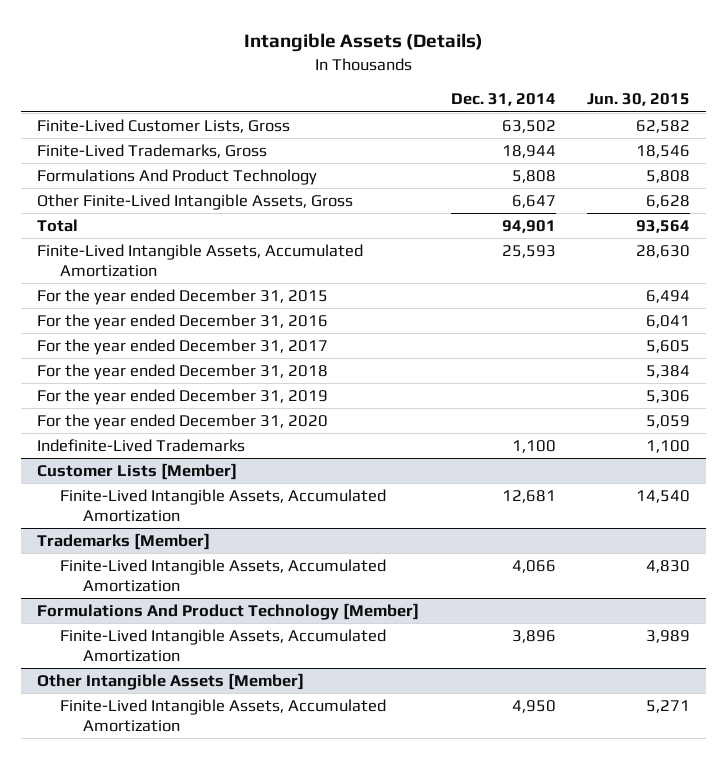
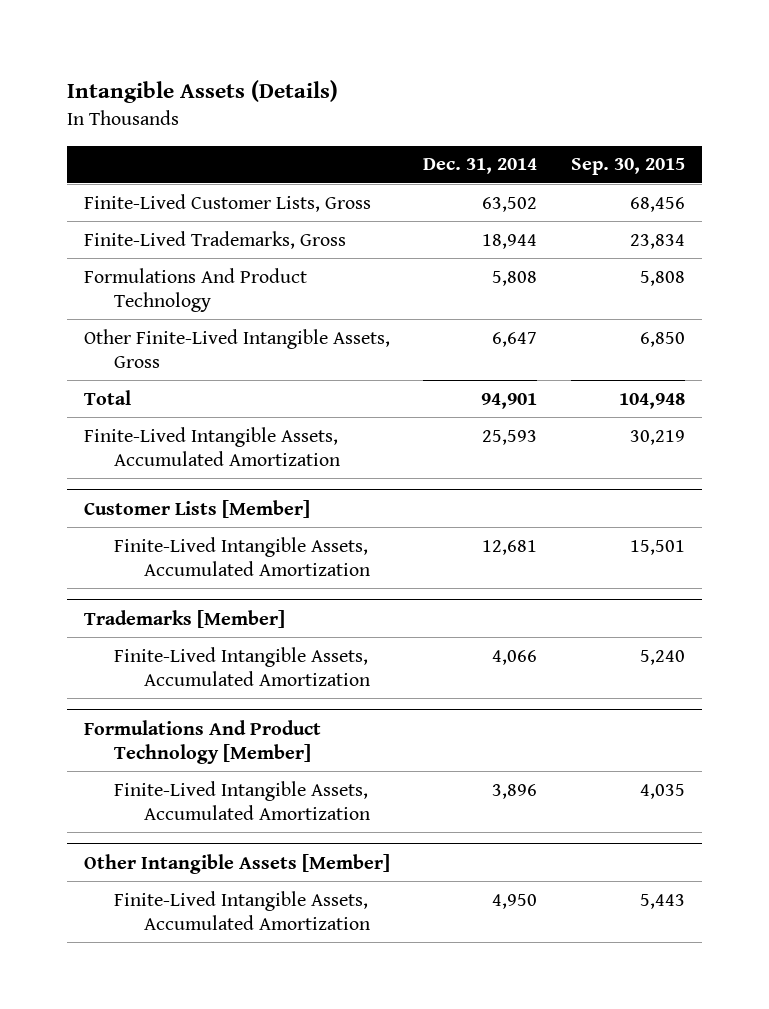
- | Dec. 31, 2014 | Jun. 30, 2015
+ | Dec. 31, 2014 | Sep. 30, 2015
- For the year ended December 31, 2015 | | 6,494
- For the year ended December 31, 2016 | | 6,041
- For the year ended December 31, 2017 | | 5,605
- For the year ended December 31, 2018 | | 5,384
- For the year ended December 31, 2019 | | 5,306
- For the year ended December 31, 2020 | | 5,059
- Indefinite-Lived Trademarks | 1,100 | 1,100

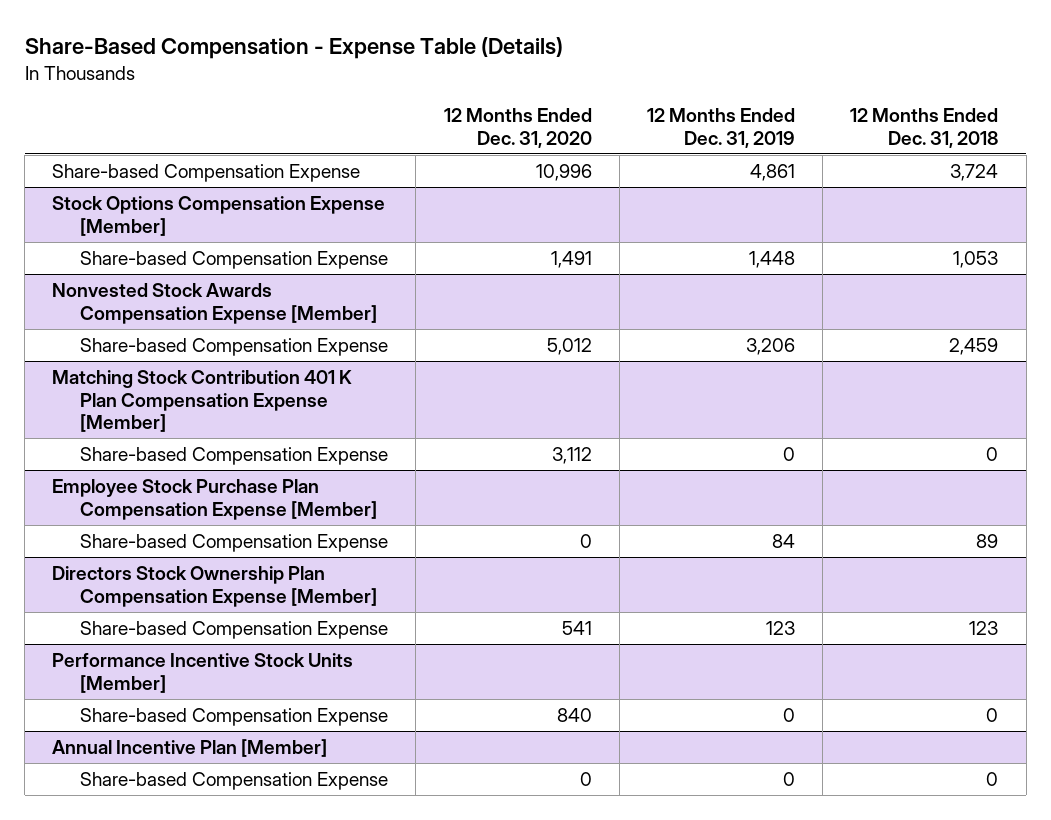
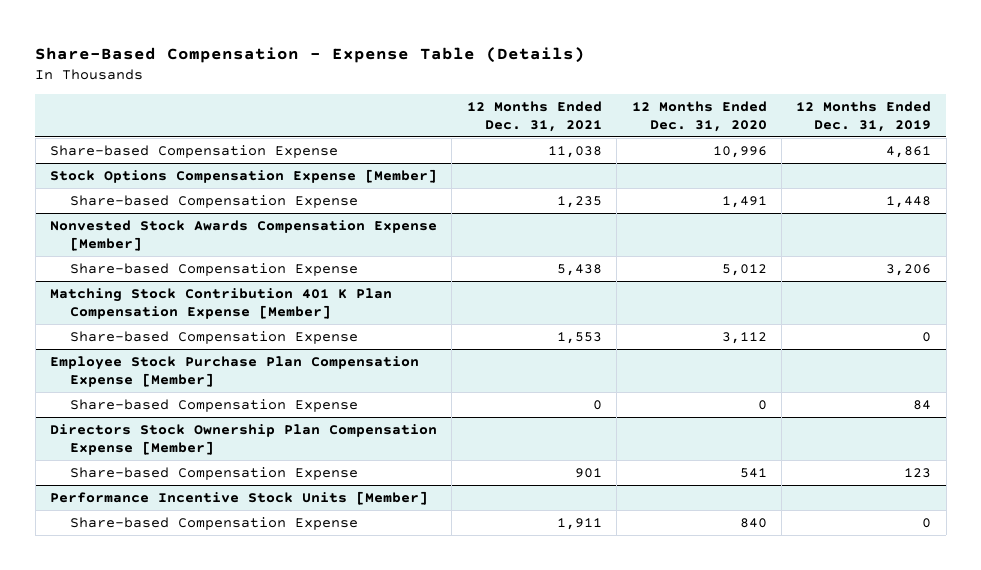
- | 12 Months Ended Dec. 31, 2020 | 12 Months Ended Dec. 31, 2019 | 12 Months Ended Dec. 31, 2018
+ | 12 Months Ended Dec. 31, 2021 | 12 Months Ended Dec. 31, 2020 | 12 Months Ended Dec. 31, 2019
- Annual Incentive Plan [Member]
- Share-based Compensation Expense | 0 | 0 | 0

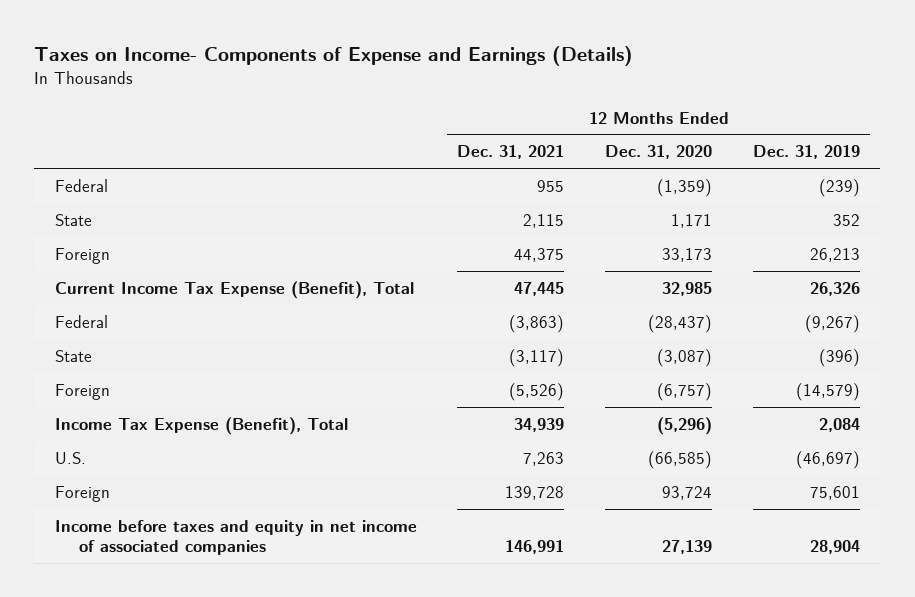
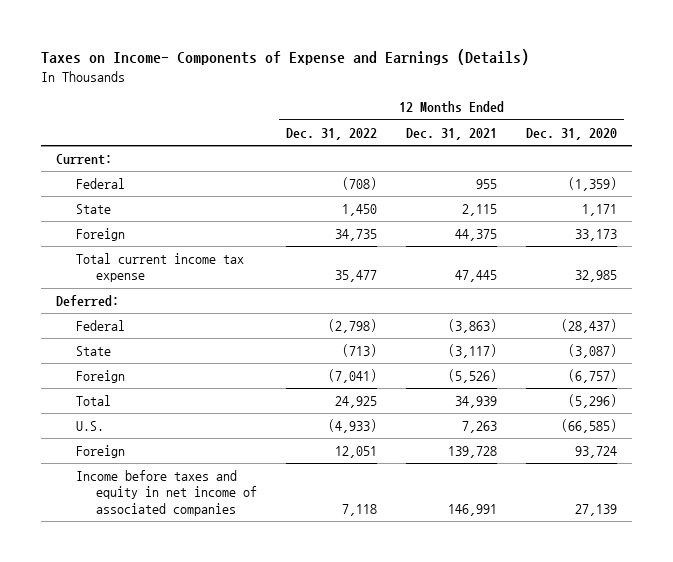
- | 12 Months Ended Dec. 31, 2021 | 12 Months Ended Dec. 31, 2020 | 12 Months Ended Dec. 31, 2019
+ | 12 Months Ended Dec. 31, 2022 | 12 Months Ended Dec. 31, 2021 | 12 Months Ended Dec. 31, 2020
+ Current:
- Current Income Tax Expense (Benefit), Total | 47,445 | 32,985 | 26,326
+ Total current income tax expense | 35,477 | 47,445 | 32,985
+ Deferred:
- Income Tax Expense (Benefit), Total | 34,939 | (5,296) | 2,084
+ Total | 24,925 | 34,939 | (5,296)

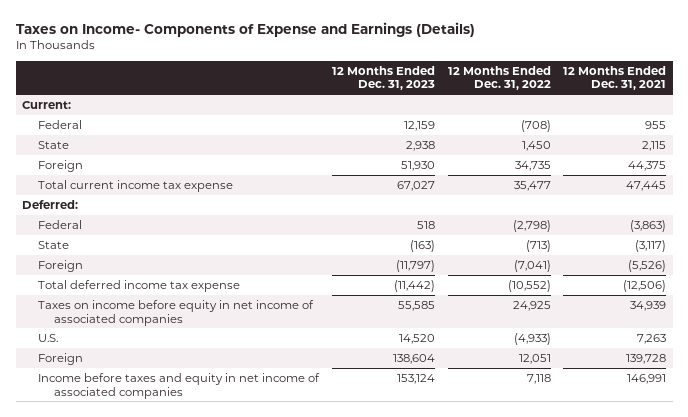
- | 12 Months Ended Dec. 31, 2022 | 12 Months Ended Dec. 31, 2021 | 12 Months Ended Dec. 31, 2020
+ | 12 Months Ended Dec. 31, 2023 | 12 Months Ended Dec. 31, 2022 | 12 Months Ended Dec. 31, 2021
- Total | 24,925 | 34,939 | (5,296)
+ Total deferred income tax expense | (11,442) | (10,552) | (12,506)
+ Taxes on income before equity in net income of associated companies | 55,585 | 24,925 | 34,939

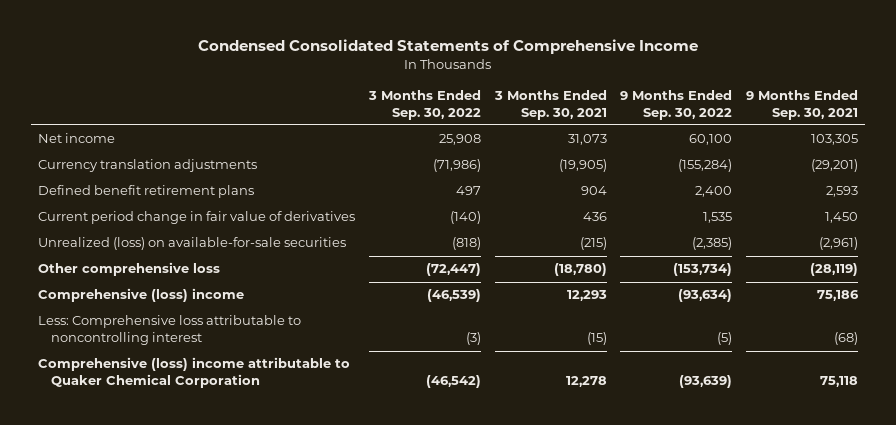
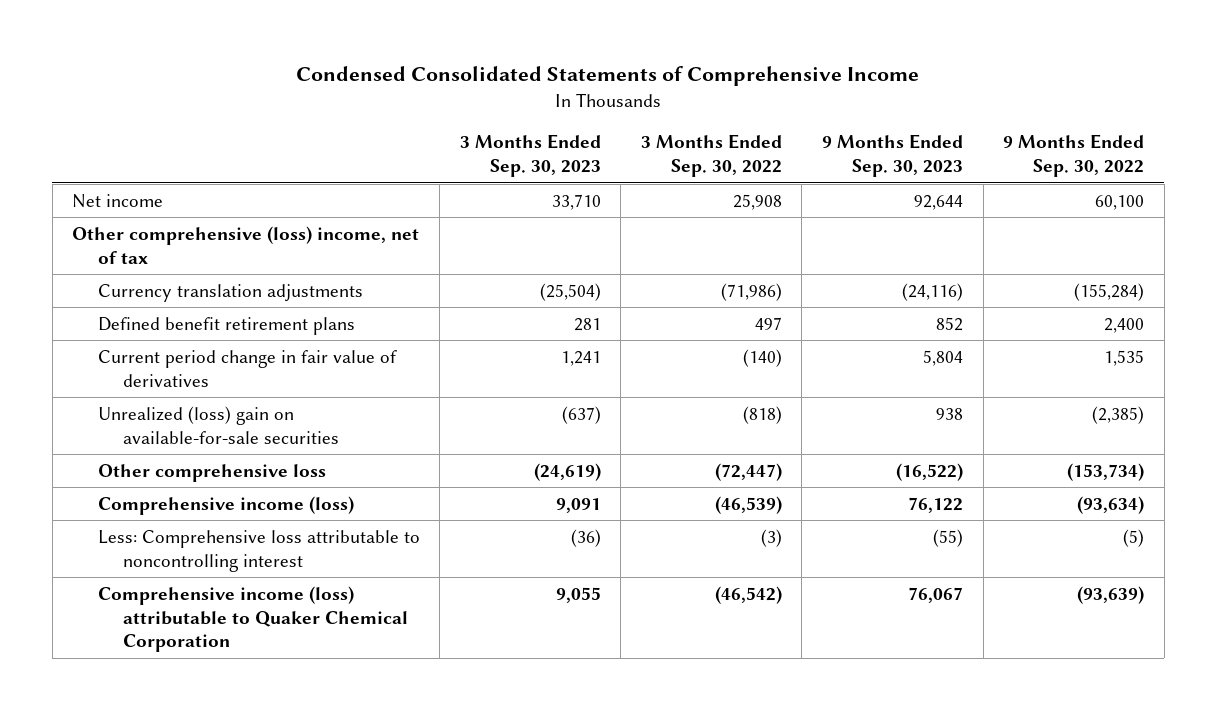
- | 3 Months Ended Sep. 30, 2022 | 3 Months Ended Sep. 30, 2021 | 9 Months Ended Sep. 30, 2022 | 9 Months Ended Sep. 30, 2021
+ | 3 Months Ended Sep. 30, 2023 | 3 Months Ended Sep. 30, 2022 | 9 Months Ended Sep. 30, 2023 | 9 Months Ended Sep. 30, 2022
+ Other comprehensive (loss) income, net of tax
- Unrealized (loss) on available-for-sale securities | (818) | (215) | (2,385) | (2,961)
+ Unrealized (loss) gain on available-for-sale securities | (637) | (818) | 938 | (2,385)
- Comprehensive (loss) income | (46,539) | 12,293 | (93,634) | 75,186
+ Comprehensive income (loss) | 9,091 | (46,539) | 76,122 | (93,634)
- Comprehensive (loss) income attributable to Quaker Chemical Corporation | (46,542) | 12,278 | (93,639) | 75,118
+ Comprehensive income (loss) attributable to Quaker Chemical Corporation | 9,055 | (46,542) | 76,067 | (93,639)

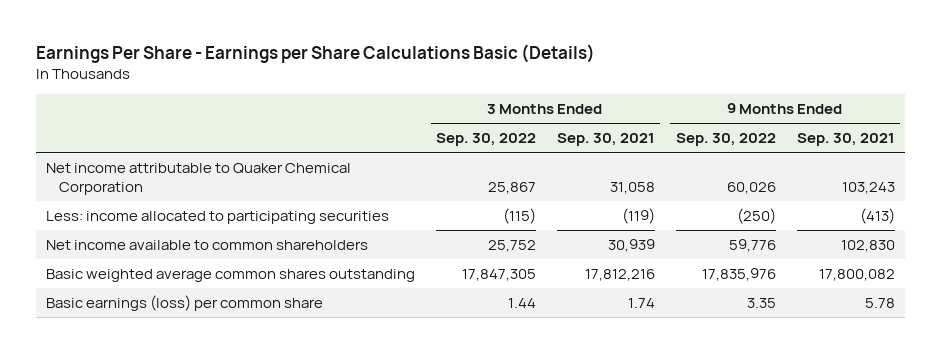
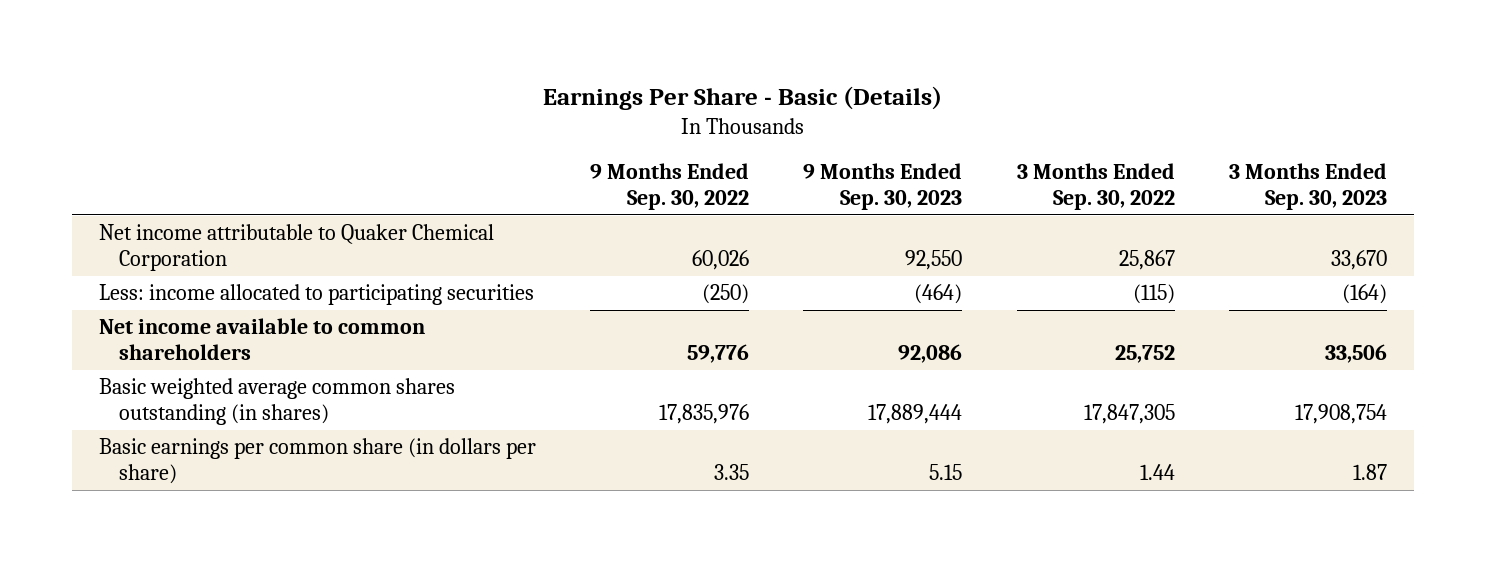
- Earnings Per Share - Earnings per Share Calculations Basic (Details)
+ Earnings Per Share - Basic (Details)
- | 3 Months Ended Sep. 30, 2022 | 3 Months Ended Sep. 30, 2021 | 9 Months Ended Sep. 30, 2022 | 9 Months Ended Sep. 30, 2021
+ | 9 Months Ended Sep. 30, 2022 | 9 Months Ended Sep. 30, 2023 | 3 Months Ended Sep. 30, 2022 | 3 Months Ended Sep. 30, 2023
- Basic weighted average common shares outstanding | 17,847,305 | 17,812,216 | 17,835,976 | 17,800,082
- Basic earnings (loss) per common share | 1.44 | 1.74 | 3.35 | 5.78
+ Basic weighted average common shares outstanding (in shares) | 17,835,976 | 17,889,444 | 17,847,305 | 17,908,754
+ Basic earnings per common share (in dollars per share) | 3.35 | 5.15 | 1.44 | 1.87

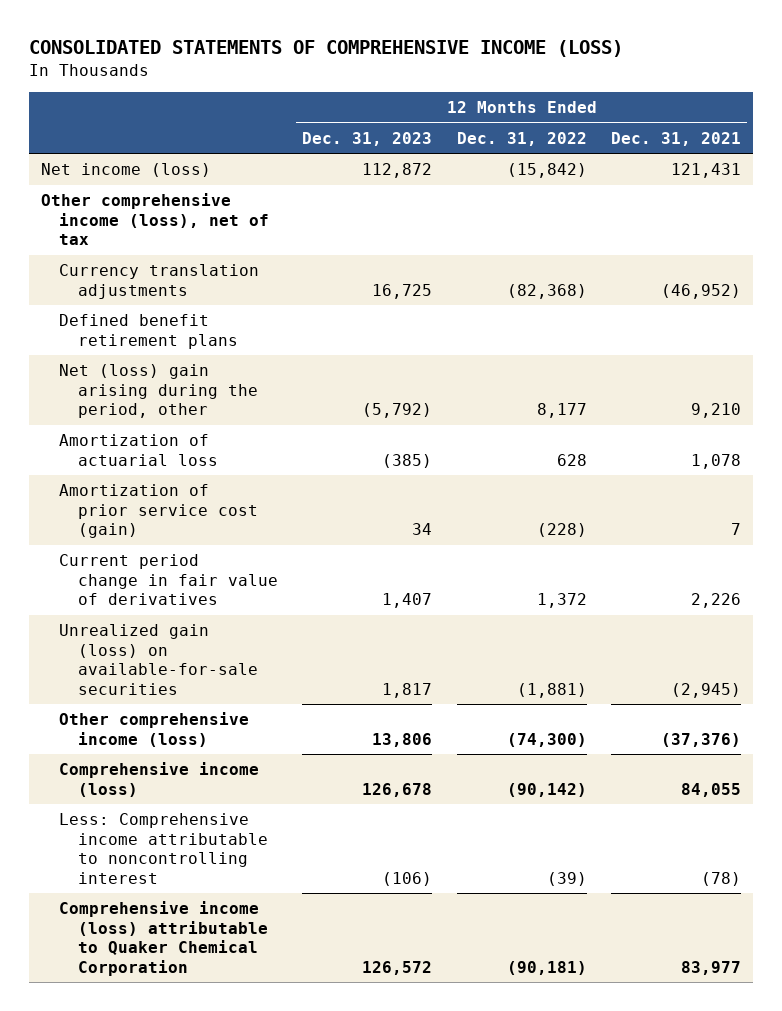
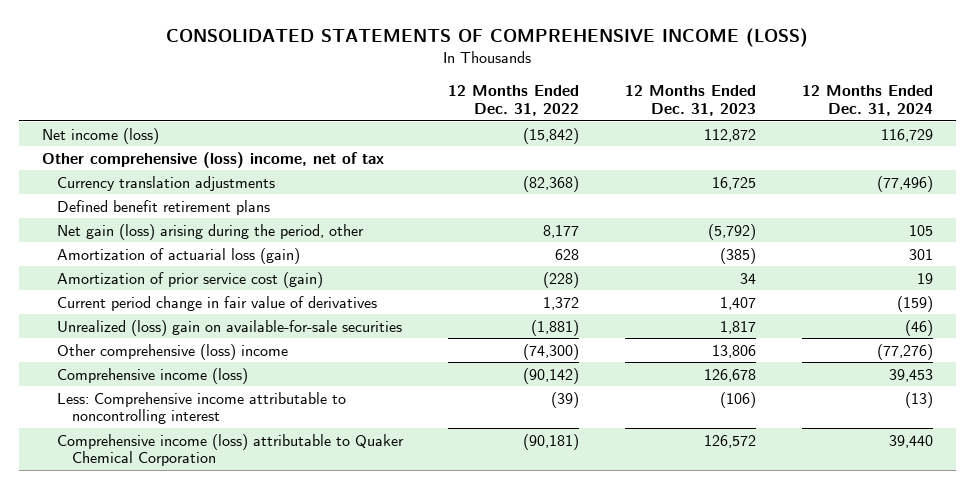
- | 12 Months Ended Dec. 31, 2023 | 12 Months Ended Dec. 31, 2022 | 12 Months Ended Dec. 31, 2021
+ | 12 Months Ended Dec. 31, 2022 | 12 Months Ended Dec. 31, 2023 | 12 Months Ended Dec. 31, 2024
- Other comprehensive income (loss), net of tax
+ Other comprehensive (loss) income, net of tax
- Net (loss) gain arising during the period, other | (5,792) | 8,177 | 9,210
- Amortization of actuarial loss | (385) | 628 | 1,078
+ Net gain (loss) arising during the period, other | 8,177 | (5,792) | 105
+ Amortization of actuarial loss (gain) | 628 | (385) | 301
- Unrealized gain (loss) on available-for-sale securities | 1,817 | (1,881) | (2,945)
- Other comprehensive income (loss) | 13,806 | (74,300) | (37,376)
+ Unrealized (loss) gain on available-for-sale securities | (1,881) | 1,817 | (46)
+ Other comprehensive (loss) income | (74,300) | 13,806 | (77,276)

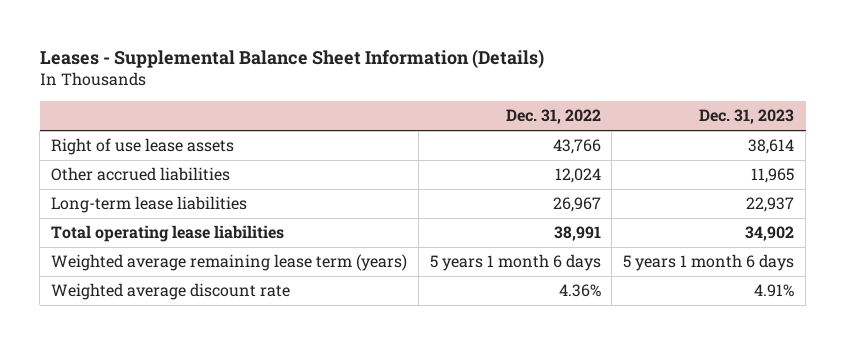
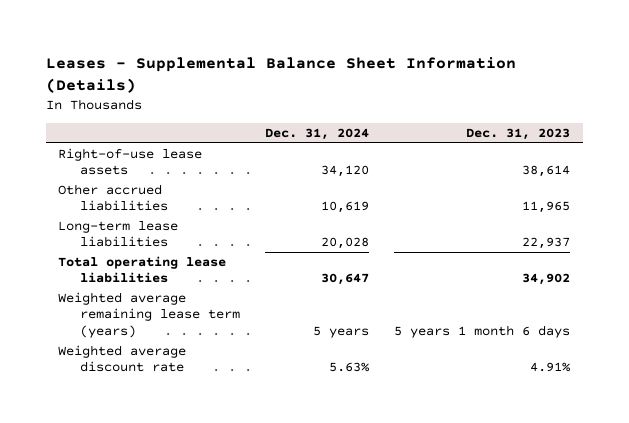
- | Dec. 31, 2022 | Dec. 31, 2023
+ | Dec. 31, 2024 | Dec. 31, 2023
- Right of use lease assets | 43,766 | 38,614
+ Right-of-use lease assets | 34,120 | 38,614

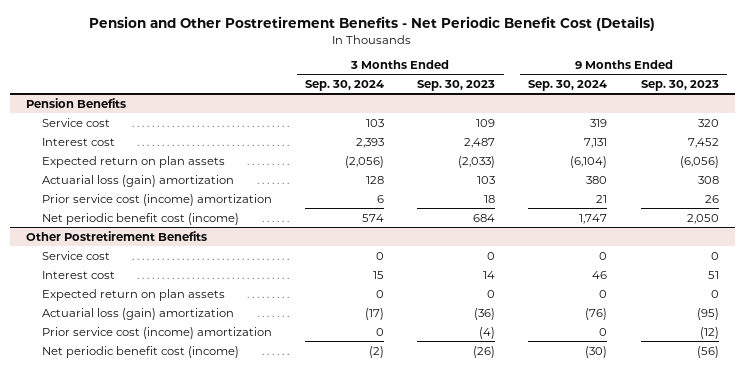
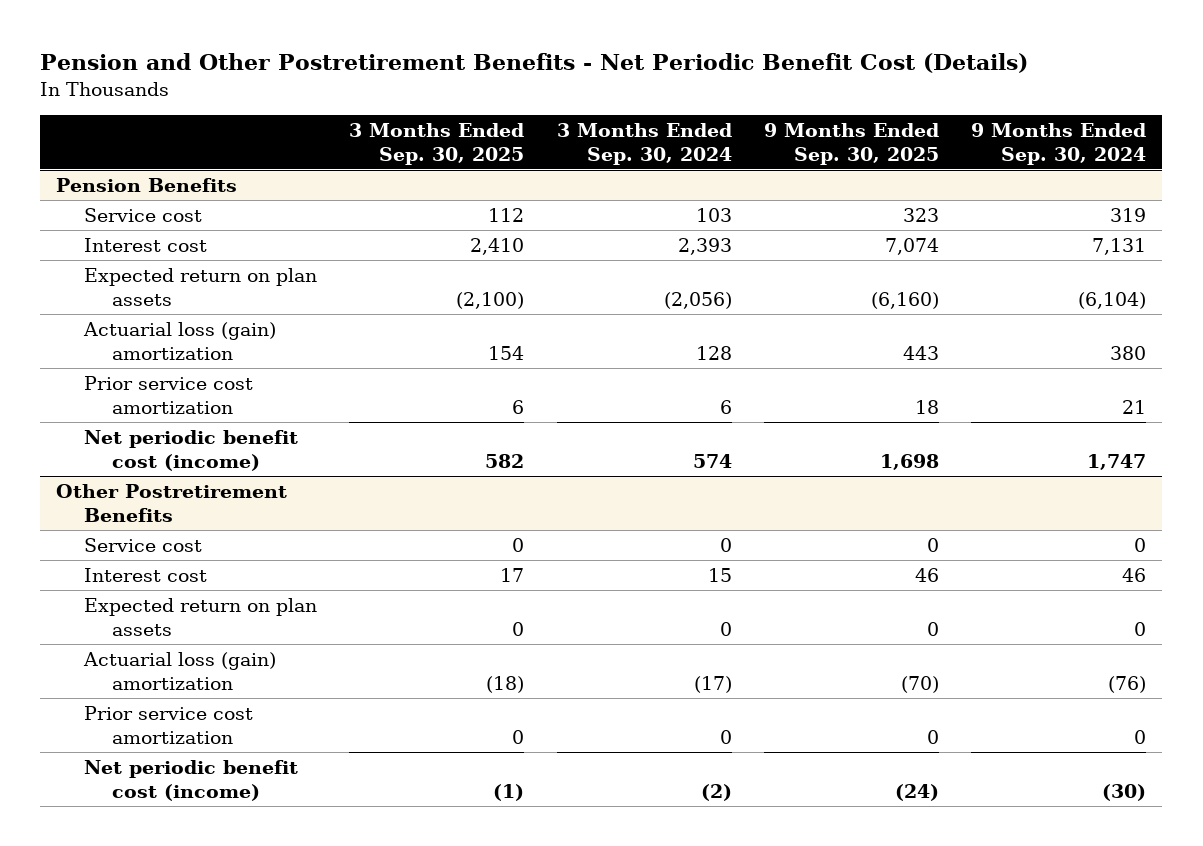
- | 3 Months Ended Sep. 30, 2024 | 3 Months Ended Sep. 30, 2023 | 9 Months Ended Sep. 30, 2024 | 9 Months Ended Sep. 30, 2023
+ | 3 Months Ended Sep. 30, 2025 | 3 Months Ended Sep. 30, 2024 | 9 Months Ended Sep. 30, 2025 | 9 Months Ended Sep. 30, 2024
@ Pension Benefits
- Prior service cost (income) amortization | 6 | 18 | 21 | 26
+ Prior service cost amortization | 6 | 6 | 18 | 21
@ Other Postretirement Benefits
- Prior service cost (income) amortization | 0 | (4) | 0 | (12)
+ Prior service cost amortization | 0 | 0 | 0 | 0

